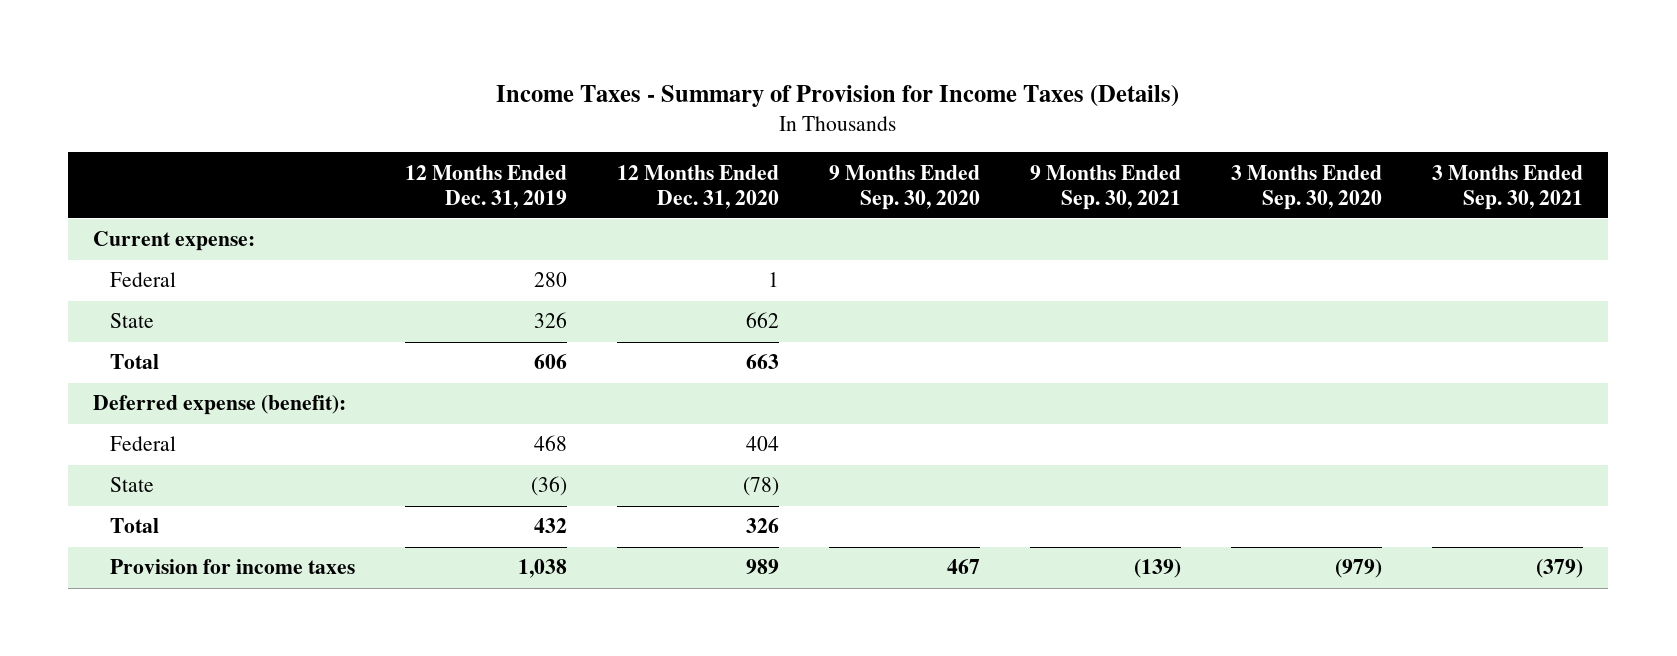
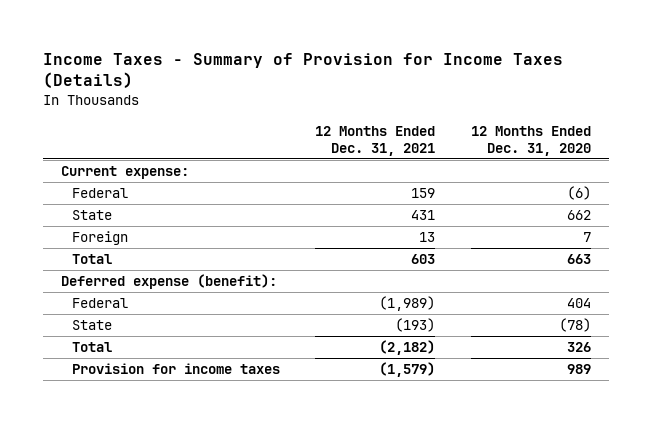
- | 12 Months Ended Dec. 31, 2019 | 12 Months Ended Dec. 31, 2020 | 9 Months Ended Sep. 30, 2020 | 9 Months Ended Sep. 30, 2021 | 3 Months Ended Sep. 30, 2020 | 3 Months Ended Sep. 30, 2021
+ | 12 Months Ended Dec. 31, 2021 | 12 Months Ended Dec. 31, 2020
- Federal | 280 | 1 | | | |
+ Federal | 159 | (6)
+ Foreign | 13 | 7

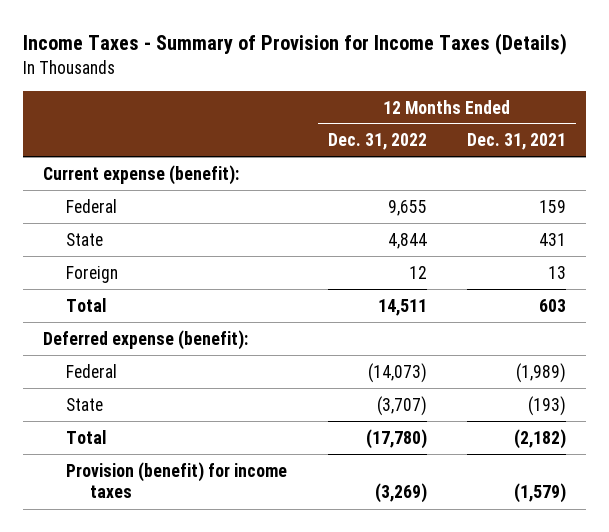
- | 12 Months Ended Dec. 31, 2021 | 12 Months Ended Dec. 31, 2020
+ | 12 Months Ended Dec. 31, 2022 | 12 Months Ended Dec. 31, 2021
- Current expense:
+ Current expense (benefit):
- Provision for income taxes | (1,579) | 989
+ Provision (benefit) for income taxes | (3,269) | (1,579)

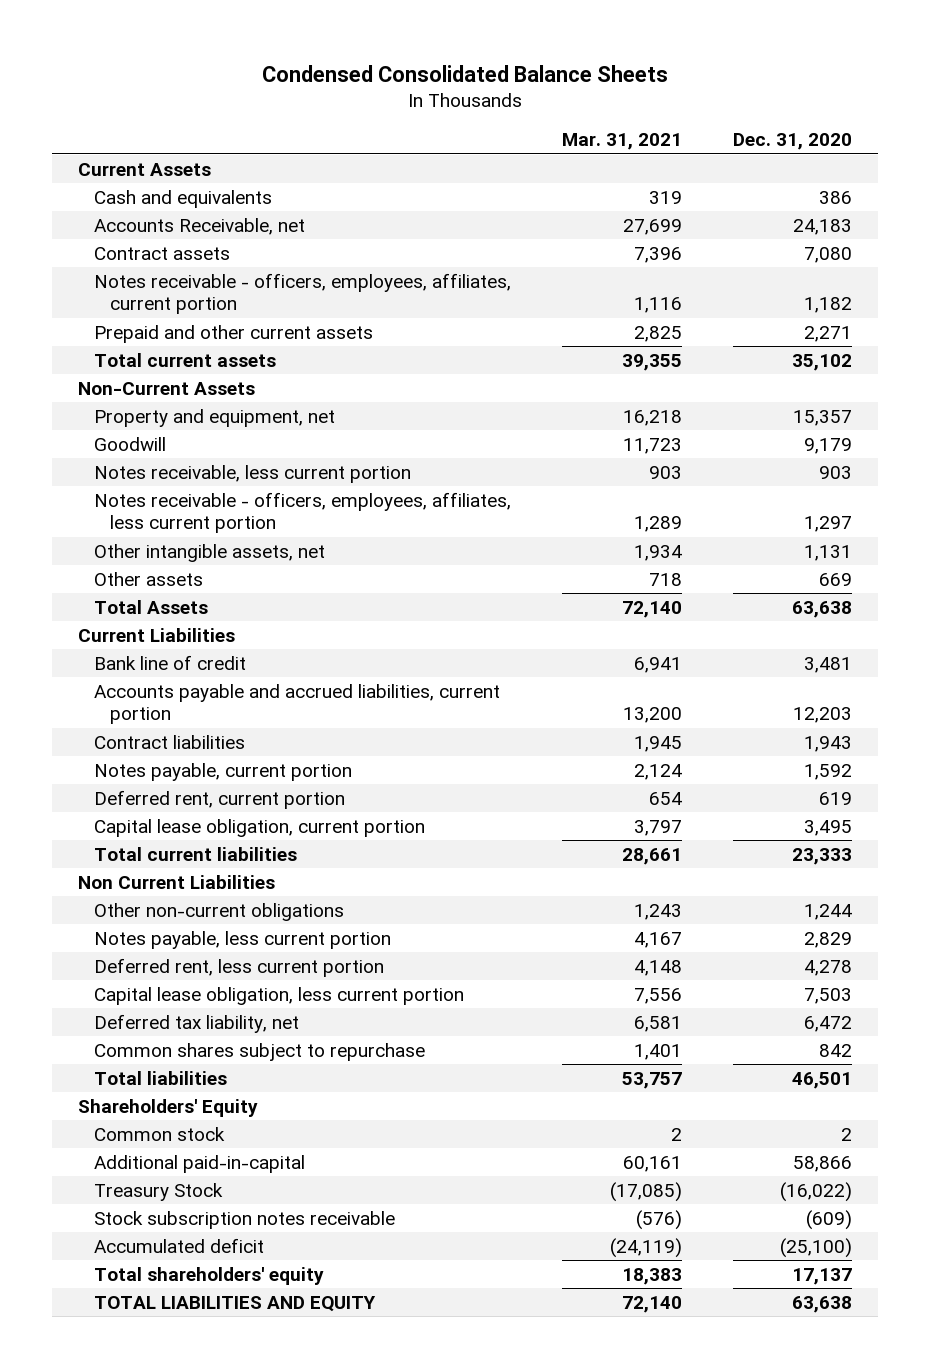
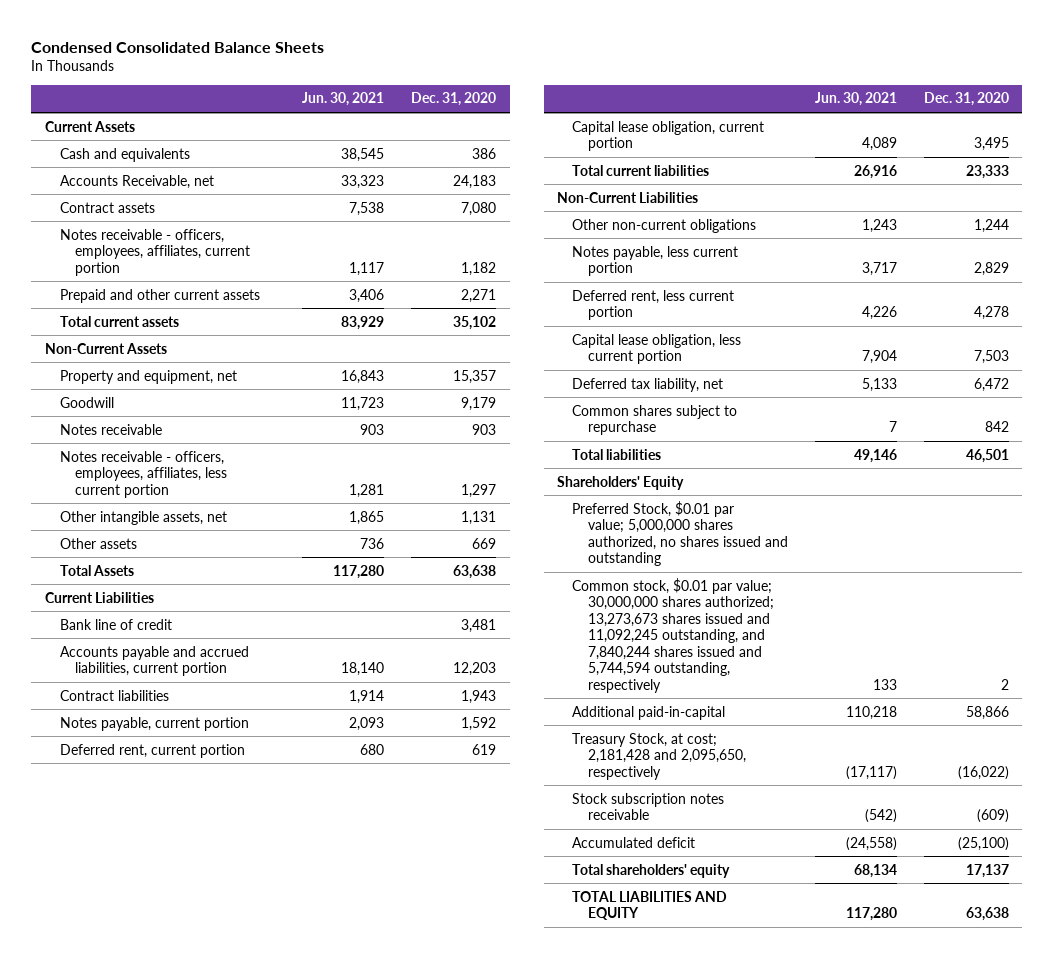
- | Mar. 31, 2021 | Dec. 31, 2020
+ | Jun. 30, 2021 | Dec. 31, 2020
- Notes receivable, less current portion | 903 | 903
+ Notes receivable | 903 | 903
- Non Current Liabilities
+ Non-Current Liabilities
- Common stock | 2 | 2
+ Preferred Stock, $0.01 par value; 5,000,000 shares authorized, no shares issued and outstanding
+ Common stock, $0.01 par value; 30,000,000 shares authorized; 13,273,673 shares issued and 11,092,245 outstanding, and 7,840,244 shares issued and 5,744,594 outstanding, respectively | 133 | 2
- Treasury Stock | (17,085) | (16,022)
+ Treasury Stock, at cost; 2,181,428 and 2,095,650, respectively | (17,117) | (16,022)

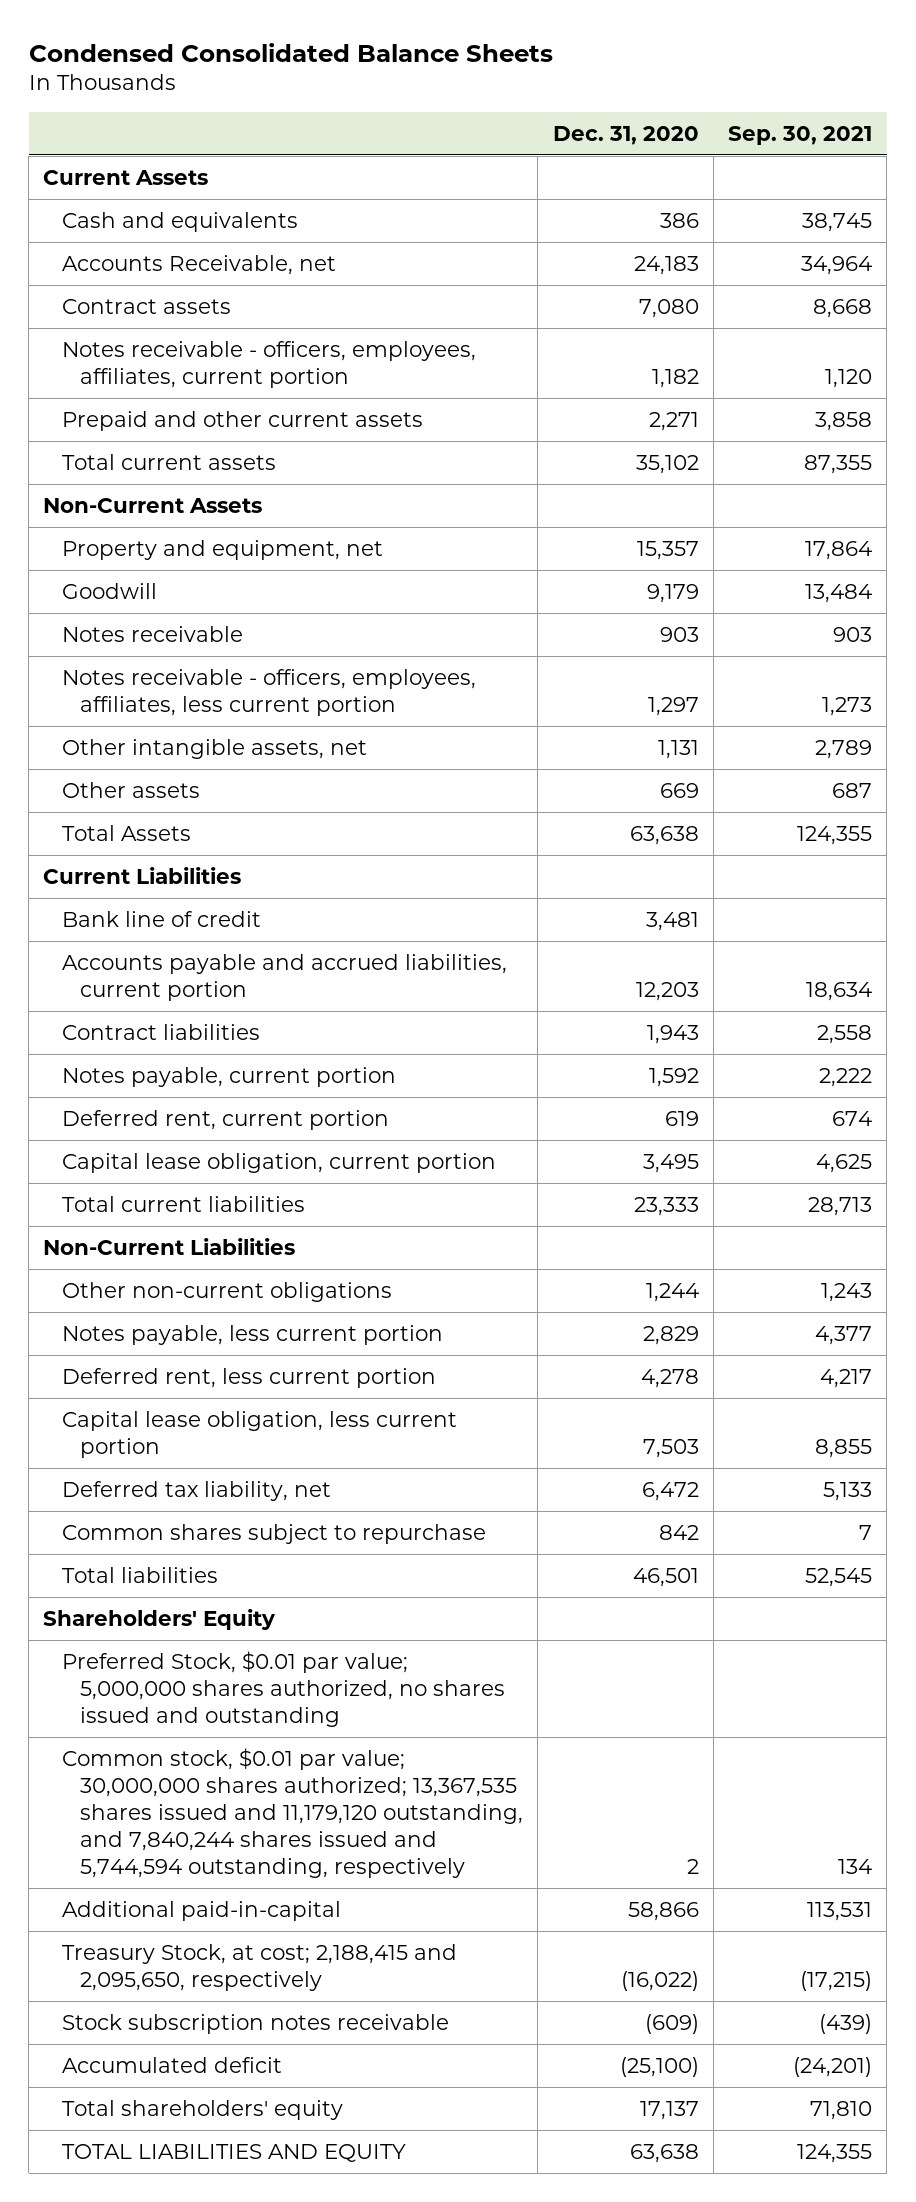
- | Jun. 30, 2021 | Dec. 31, 2020
+ | Dec. 31, 2020 | Sep. 30, 2021
- Common stock, $0.01 par value; 30,000,000 shares authorized; 13,273,673 shares issued and 11,092,245 outstanding, and 7,840,244 shares issued and 5,744,594 outstanding, respectively | 133 | 2
+ Common stock, $0.01 par value; 30,000,000 shares authorized; 13,367,535 shares issued and 11,179,120 outstanding, and 7,840,244 shares issued and 5,744,594 outstanding, respectively | 2 | 134
- Treasury Stock, at cost; 2,181,428 and 2,095,650, respectively | (17,117) | (16,022)
+ Treasury Stock, at cost; 2,188,415 and 2,095,650, respectively | (16,022) | (17,215)

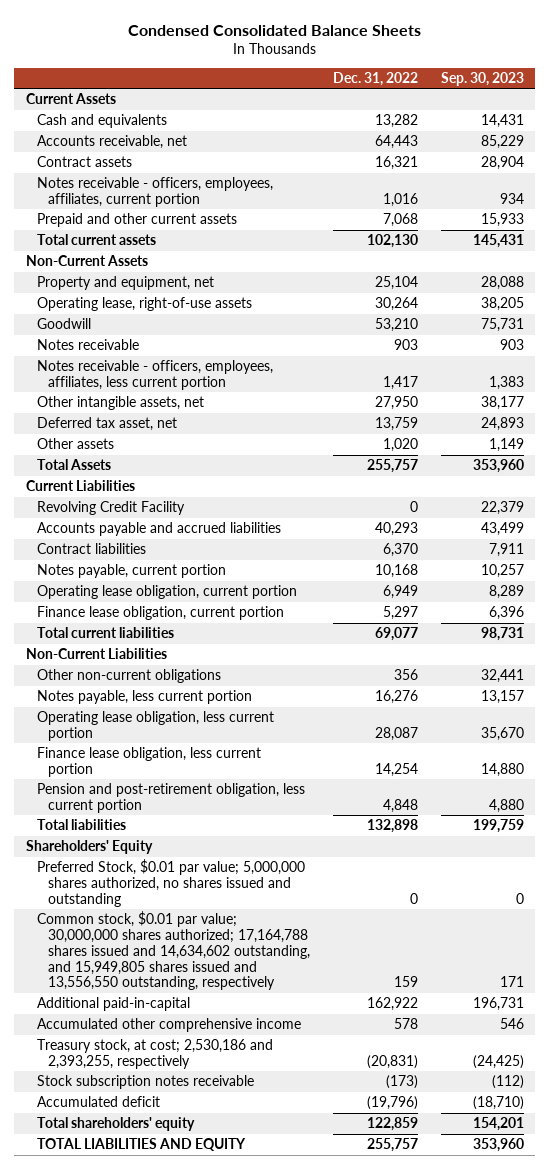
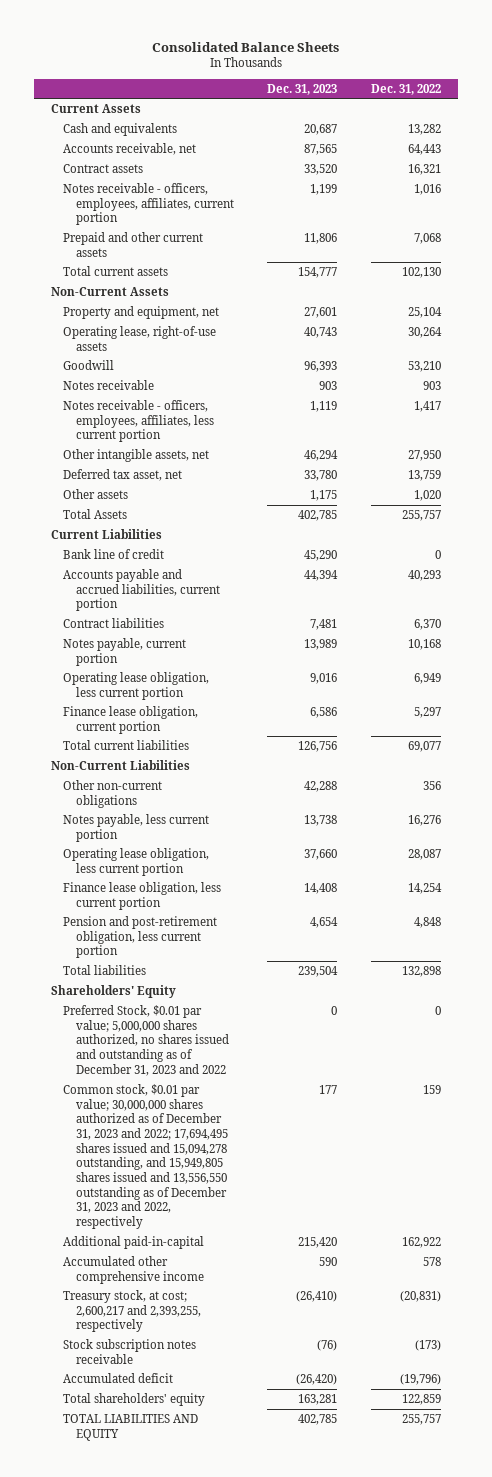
- Condensed Consolidated Balance Sheets
+ Consolidated Balance Sheets
- | Dec. 31, 2022 | Sep. 30, 2023
+ | Dec. 31, 2023 | Dec. 31, 2022
- Revolving Credit Facility | 0 | 22,379
- Accounts payable and accrued liabilities | 40,293 | 43,499
+ Bank line of credit | 45,290 | 0
+ Accounts payable and accrued liabilities, current portion | 44,394 | 40,293
- Operating lease obligation, current portion | 6,949 | 8,289
+ Operating lease obligation, less current portion | 9,016 | 6,949
- Preferred Stock, $0.01 par value; 5,000,000 shares authorized, no shares issued and outstanding | 0 | 0
- Common stock, $0.01 par value; 30,000,000 shares authorized; 17,164,788 shares issued and 14,634,602 outstanding, and 15,949,805 shares issued and 13,556,550 outstanding, respectively | 159 | 171
+ Preferred Stock, $0.01 par value; 5,000,000 shares authorized, no shares issued and outstanding as of December 31, 2023 and 2022 | 0 | 0
+ Common stock, $0.01 par value; 30,000,000 shares authorized as of December 31, 2023 and 2022; 17,694,495 shares issued and 15,094,278 outstanding, and 15,949,805 shares issued and 13,556,550 outstanding as of December 31, 2023 and 2022, respectively | 177 | 159
- Treasury stock, at cost; 2,530,186 and 2,393,255, respectively | (20,831) | (24,425)
+ Treasury stock, at cost; 2,600,217 and 2,393,255, respectively | (26,410) | (20,831)

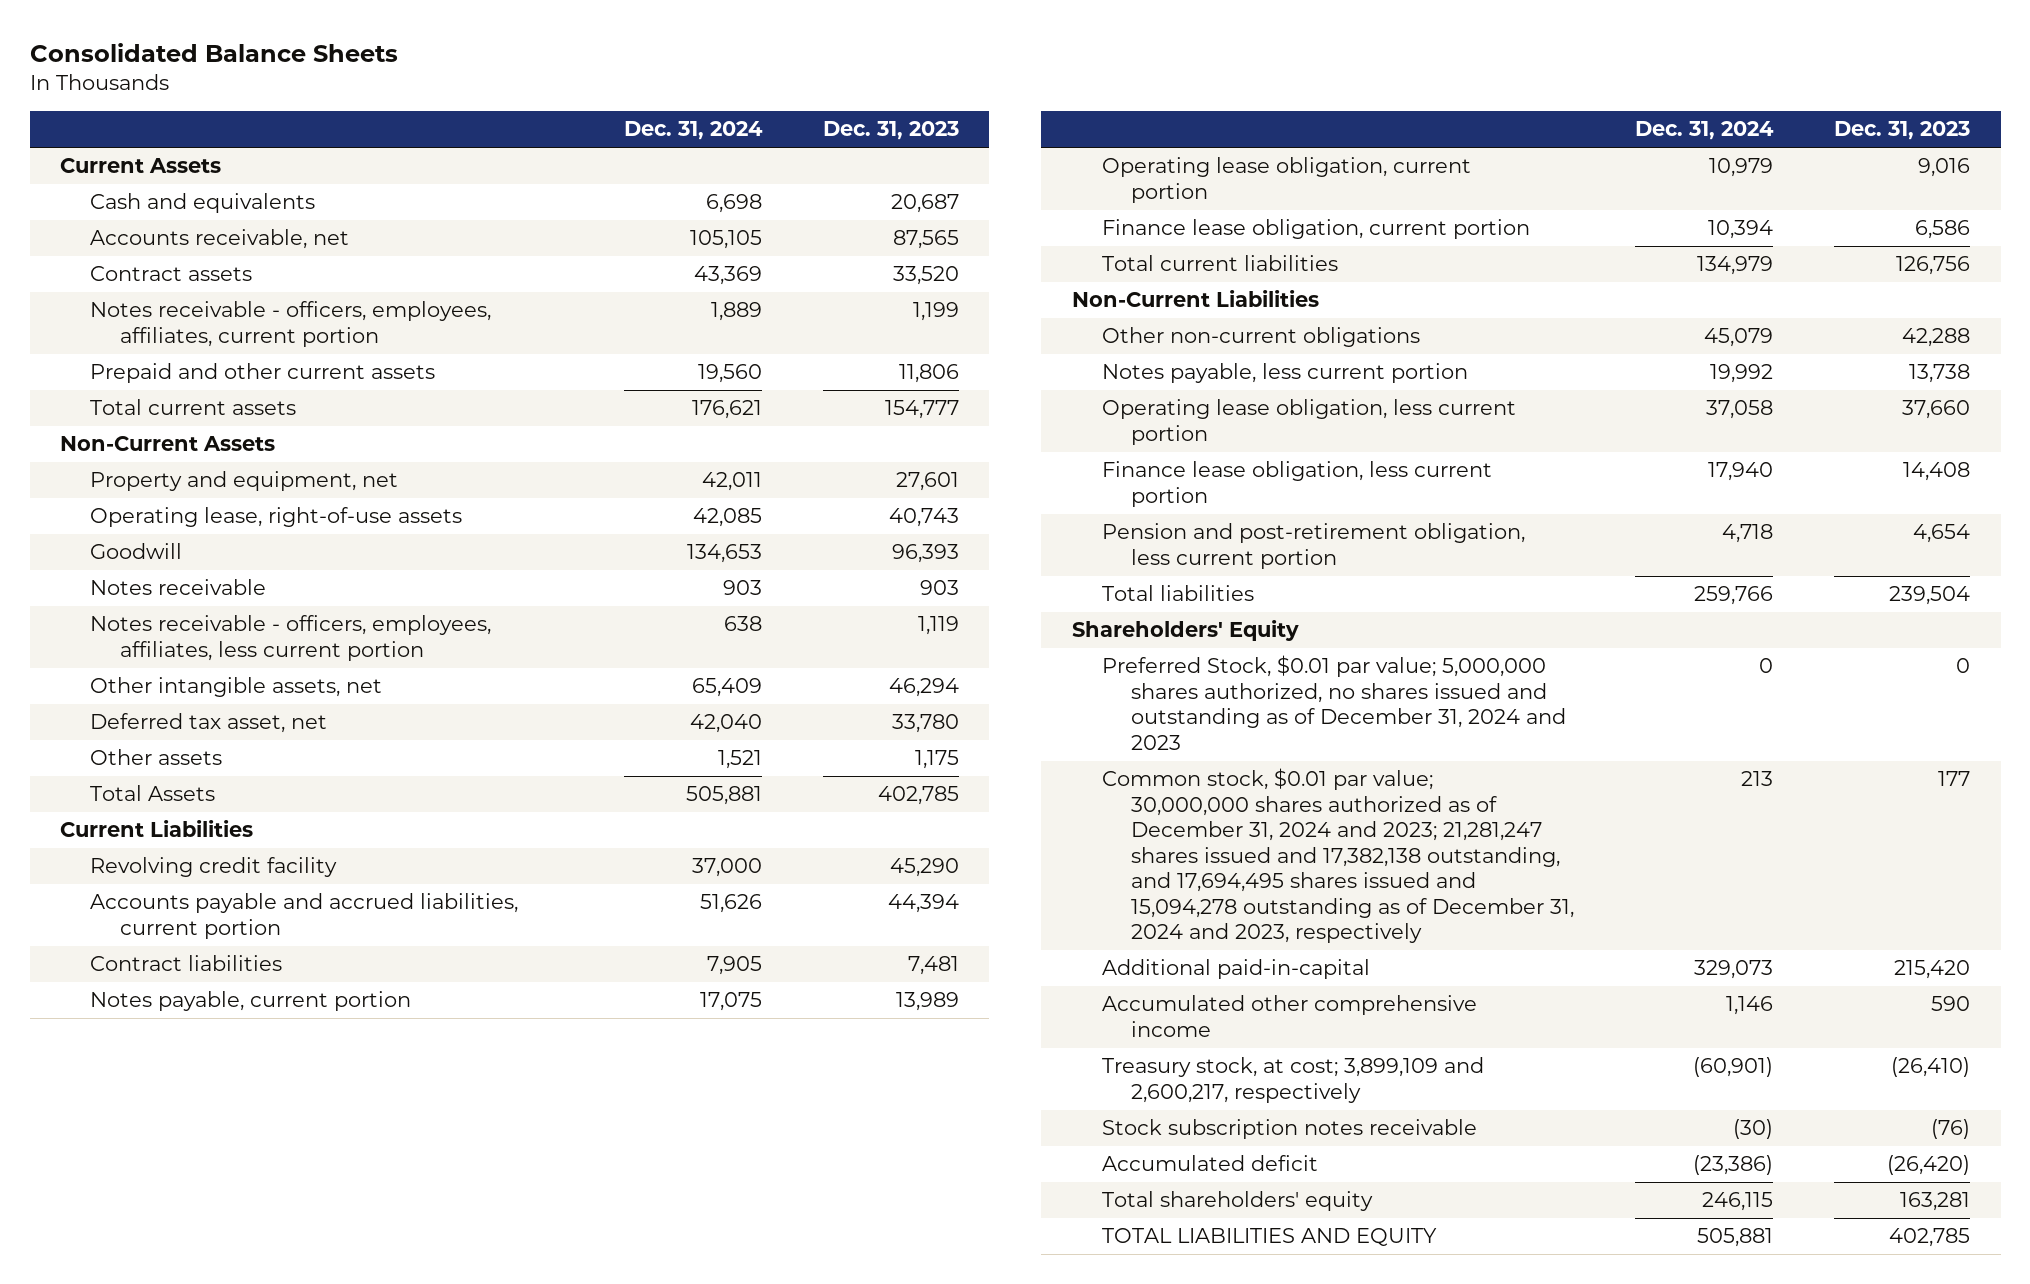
- | Dec. 31, 2023 | Dec. 31, 2022
+ | Dec. 31, 2024 | Dec. 31, 2023
- Bank line of credit | 45,290 | 0
+ Revolving credit facility | 37,000 | 45,290
- Operating lease obligation, less current portion | 9,016 | 6,949
+ Operating lease obligation, current portion | 10,979 | 9,016
- Preferred Stock, $0.01 par value; 5,000,000 shares authorized, no shares issued and outstanding as of December 31, 2023 and 2022 | 0 | 0
- Common stock, $0.01 par value; 30,000,000 shares authorized as of December 31, 2023 and 2022; 17,694,495 shares issued and 15,094,278 outstanding, and 15,949,805 shares issued and 13,556,550 outstanding as of December 31, 2023 and 2022, respectively | 177 | 159
+ Preferred Stock, $0.01 par value; 5,000,000 shares authorized, no shares issued and outstanding as of December 31, 2024 and 2023 | 0 | 0
+ Common stock, $0.01 par value; 30,000,000 shares authorized as of December 31, 2024 and 2023; 21,281,247 shares issued and 17,382,138 outstanding, and 17,694,495 shares issued and 15,094,278 outstanding as of December 31, 2024 and 2023, respectively | 213 | 177
- Treasury stock, at cost; 2,600,217 and 2,393,255, respectively | (26,410) | (20,831)
+ Treasury stock, at cost; 3,899,109 and 2,600,217, respectively | (60,901) | (26,410)

